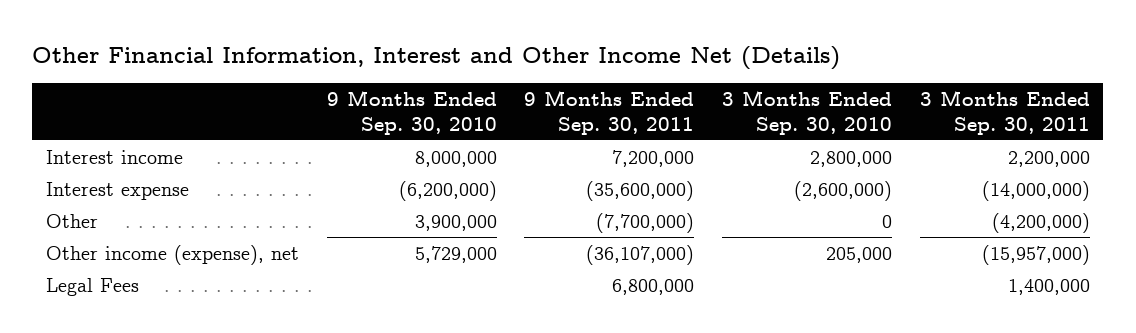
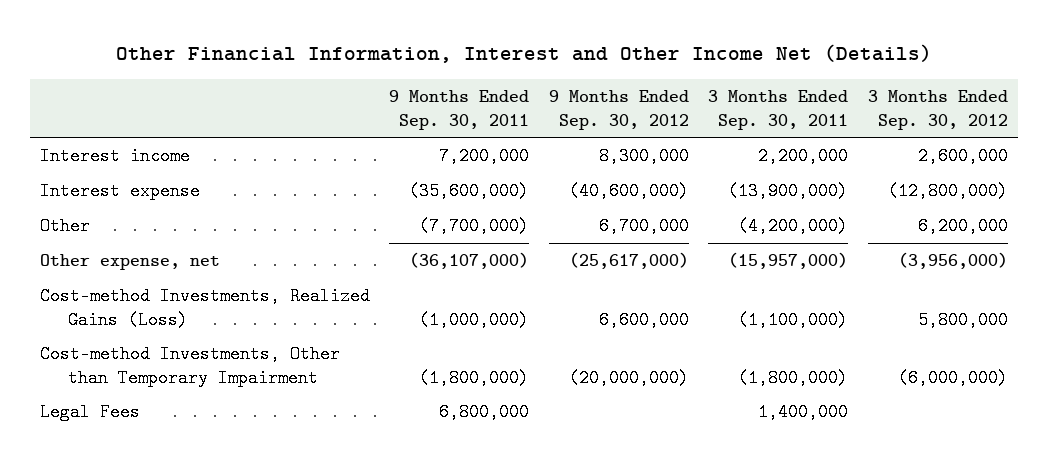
- | 9 Months Ended Sep. 30, 2010 | 9 Months Ended Sep. 30, 2011 | 3 Months Ended Sep. 30, 2010 | 3 Months Ended Sep. 30, 2011
+ | 9 Months Ended Sep. 30, 2011 | 9 Months Ended Sep. 30, 2012 | 3 Months Ended Sep. 30, 2011 | 3 Months Ended Sep. 30, 2012
- Interest expense | (6,200,000) | (35,600,000) | (2,600,000) | (14,000,000)
+ Interest expense | (35,600,000) | (40,600,000) | (13,900,000) | (12,800,000)
- Other income (expense), net | 5,729,000 | (36,107,000) | 205,000 | (15,957,000)
+ Other expense, net | (36,107,000) | (25,617,000) | (15,957,000) | (3,956,000)
+ Cost-method Investments, Realized Gains (Loss) | (1,000,000) | 6,600,000 | (1,100,000) | 5,800,000
+ Cost-method Investments, Other than Temporary Impairment | (1,800,000) | (20,000,000) | (1,800,000) | (6,000,000)

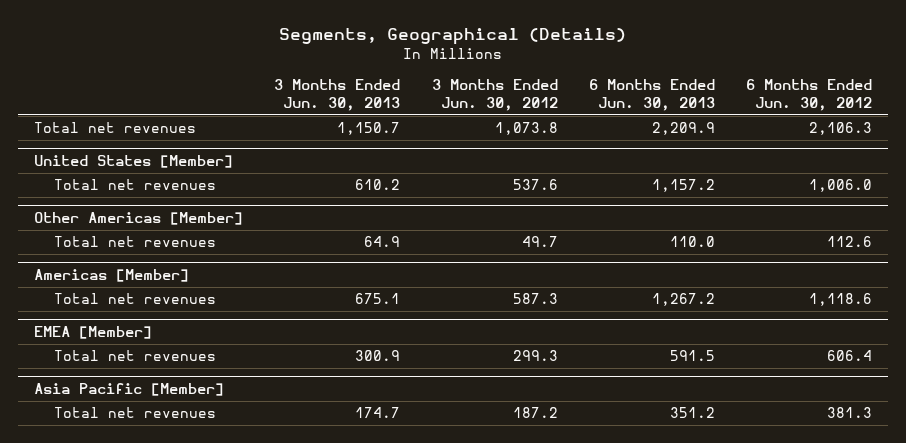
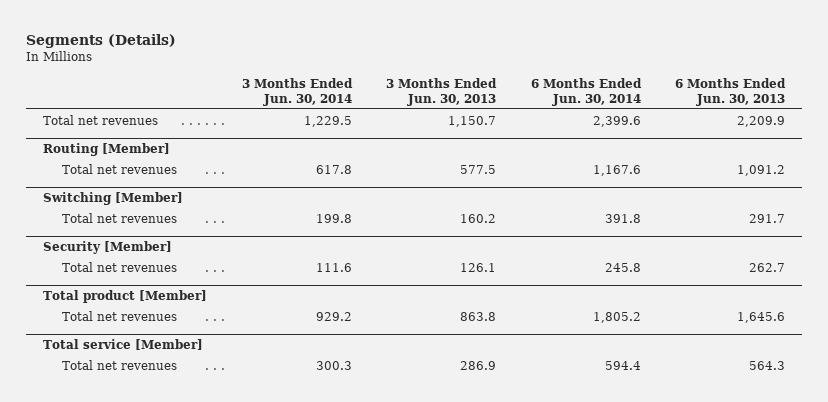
- Segments, Geographical (Details)
+ Segments (Details)
- | 3 Months Ended Jun. 30, 2013 | 3 Months Ended Jun. 30, 2012 | 6 Months Ended Jun. 30, 2013 | 6 Months Ended Jun. 30, 2012
+ | 3 Months Ended Jun. 30, 2014 | 3 Months Ended Jun. 30, 2013 | 6 Months Ended Jun. 30, 2014 | 6 Months Ended Jun. 30, 2013
- United States [Member]
- Total net revenues | 610.2 | 537.6 | 1,157.2 | 1,006.0
- Other Americas [Member]
- Total net revenues | 64.9 | 49.7 | 110.0 | 112.6
- Americas [Member]
- Total net revenues | 675.1 | 587.3 | 1,267.2 | 1,118.6
- EMEA [Member]
- Total net revenues | 300.9 | 299.3 | 591.5 | 606.4
- Asia Pacific [Member]
- Total net revenues | 174.7 | 187.2 | 351.2 | 381.3
+ Routing [Member]
+ Total net revenues | 617.8 | 577.5 | 1,167.6 | 1,091.2
+ Switching [Member]
+ Total net revenues | 199.8 | 160.2 | 391.8 | 291.7
+ Security [Member]
+ Total net revenues | 111.6 | 126.1 | 245.8 | 262.7
+ Total product [Member]
+ Total net revenues | 929.2 | 863.8 | 1,805.2 | 1,645.6
+ Total service [Member]
+ Total net revenues | 300.3 | 286.9 | 594.4 | 564.3

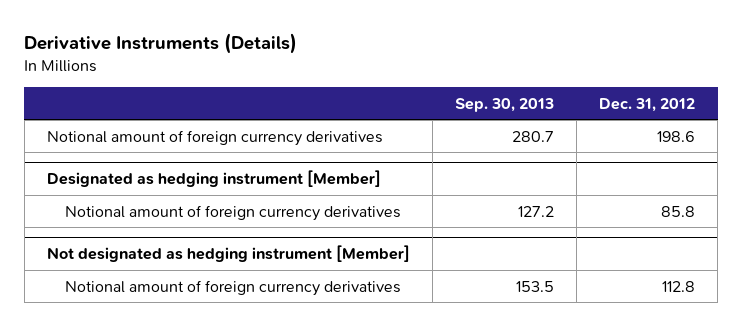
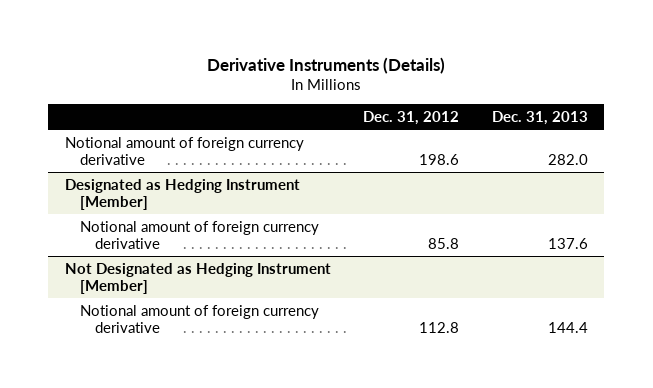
- | Sep. 30, 2013 | Dec. 31, 2012
+ | Dec. 31, 2012 | Dec. 31, 2013
- Notional amount of foreign currency derivatives | 280.7 | 198.6
- Designated as hedging instrument [Member]
- Notional amount of foreign currency derivatives | 127.2 | 85.8
- Not designated as hedging instrument [Member]
- Notional amount of foreign currency derivatives | 153.5 | 112.8
+ Notional amount of foreign currency derivative | 198.6 | 282.0
+ Designated as Hedging Instrument [Member]
+ Notional amount of foreign currency derivative | 85.8 | 137.6
+ Not Designated as Hedging Instrument [Member]
+ Notional amount of foreign currency derivative | 112.8 | 144.4

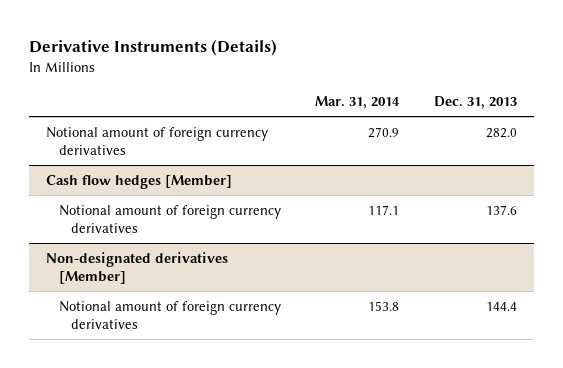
- | Dec. 31, 2012 | Dec. 31, 2013
+ | Mar. 31, 2014 | Dec. 31, 2013
- Notional amount of foreign currency derivative | 198.6 | 282.0
- Designated as Hedging Instrument [Member]
- Notional amount of foreign currency derivative | 85.8 | 137.6
- Not Designated as Hedging Instrument [Member]
- Notional amount of foreign currency derivative | 112.8 | 144.4
+ Notional amount of foreign currency derivatives | 270.9 | 282.0
+ Cash flow hedges [Member]
+ Notional amount of foreign currency derivatives | 117.1 | 137.6
+ Non-designated derivatives [Member]
+ Notional amount of foreign currency derivatives | 153.8 | 144.4

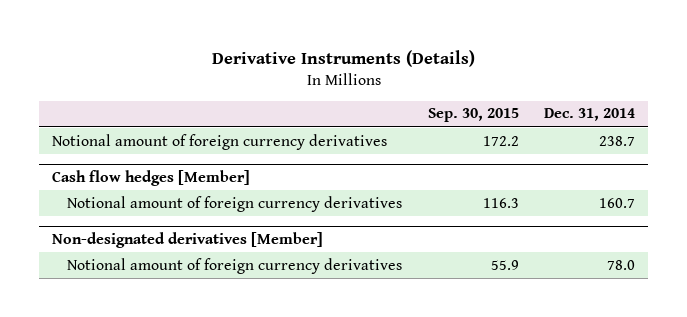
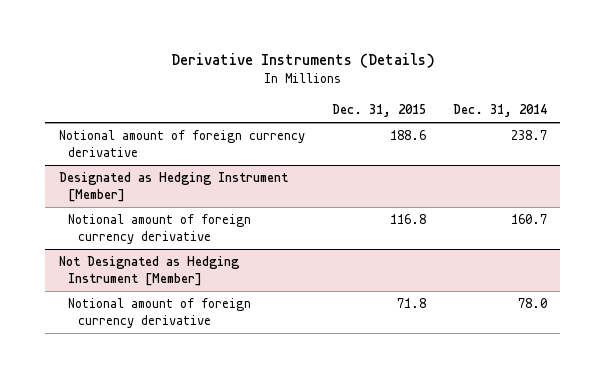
- | Sep. 30, 2015 | Dec. 31, 2014
+ | Dec. 31, 2015 | Dec. 31, 2014
- Notional amount of foreign currency derivatives | 172.2 | 238.7
- Cash flow hedges [Member]
- Notional amount of foreign currency derivatives | 116.3 | 160.7
- Non-designated derivatives [Member]
- Notional amount of foreign currency derivatives | 55.9 | 78.0
+ Notional amount of foreign currency derivative | 188.6 | 238.7
+ Designated as Hedging Instrument [Member]
+ Notional amount of foreign currency derivative | 116.8 | 160.7
+ Not Designated as Hedging Instrument [Member]
+ Notional amount of foreign currency derivative | 71.8 | 78.0

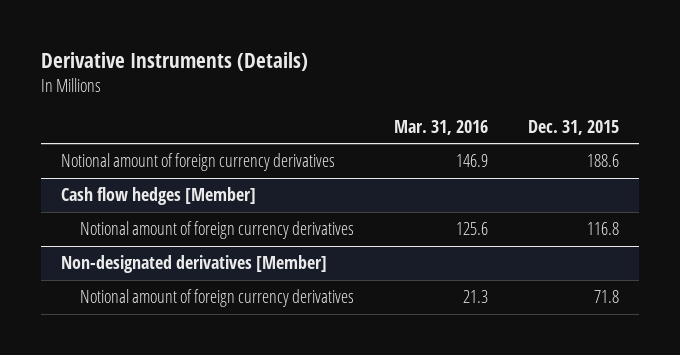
- | Dec. 31, 2015 | Dec. 31, 2014
+ | Mar. 31, 2016 | Dec. 31, 2015
- Notional amount of foreign currency derivative | 188.6 | 238.7
- Designated as Hedging Instrument [Member]
- Notional amount of foreign currency derivative | 116.8 | 160.7
- Not Designated as Hedging Instrument [Member]
- Notional amount of foreign currency derivative | 71.8 | 78.0
+ Notional amount of foreign currency derivatives | 146.9 | 188.6
+ Cash flow hedges [Member]
+ Notional amount of foreign currency derivatives | 125.6 | 116.8
+ Non-designated derivatives [Member]
+ Notional amount of foreign currency derivatives | 21.3 | 71.8

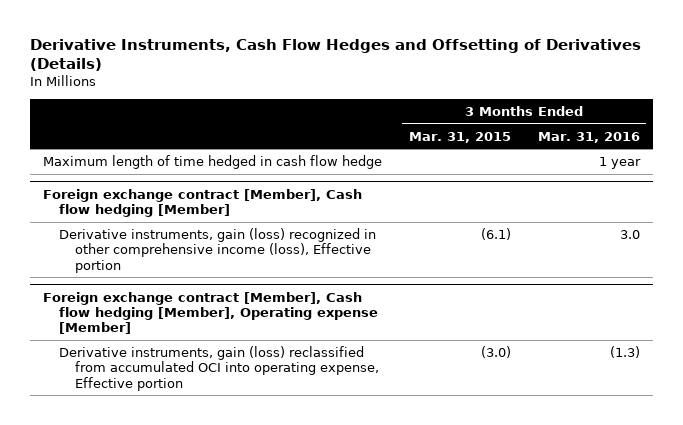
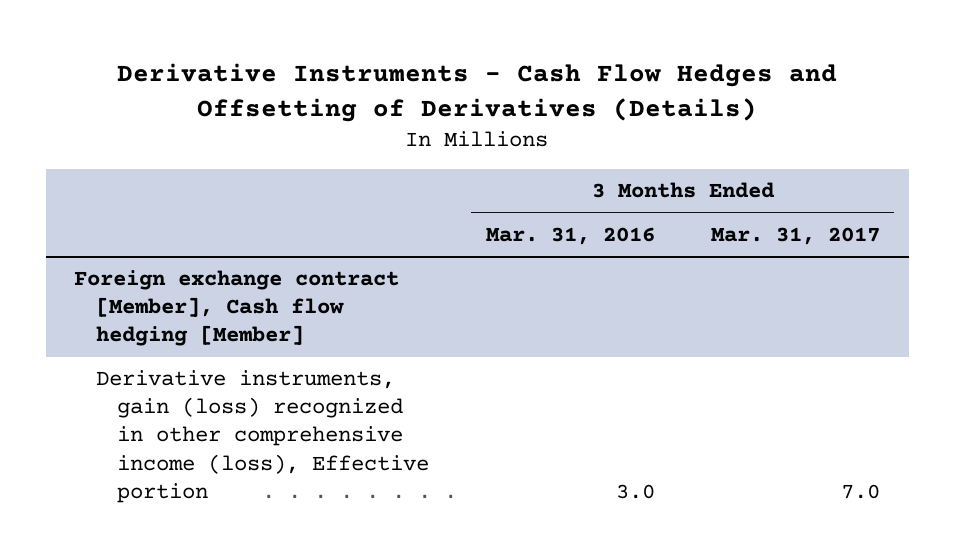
- Derivative Instruments, Cash Flow Hedges and Offsetting of Derivatives (Details)
+ Derivative Instruments - Cash Flow Hedges and Offsetting of Derivatives (Details)
- | 3 Months Ended Mar. 31, 2015 | 3 Months Ended Mar. 31, 2016
+ | 3 Months Ended Mar. 31, 2016 | 3 Months Ended Mar. 31, 2017
- Maximum length of time hedged in cash flow hedge | | 1 year
- Foreign exchange contract [Member], Cash flow hedging [Member], Operating expense [Member]
- Derivative instruments, gain (loss) reclassified from accumulated OCI into operating expense, Effective portion | (3.0) | (1.3)

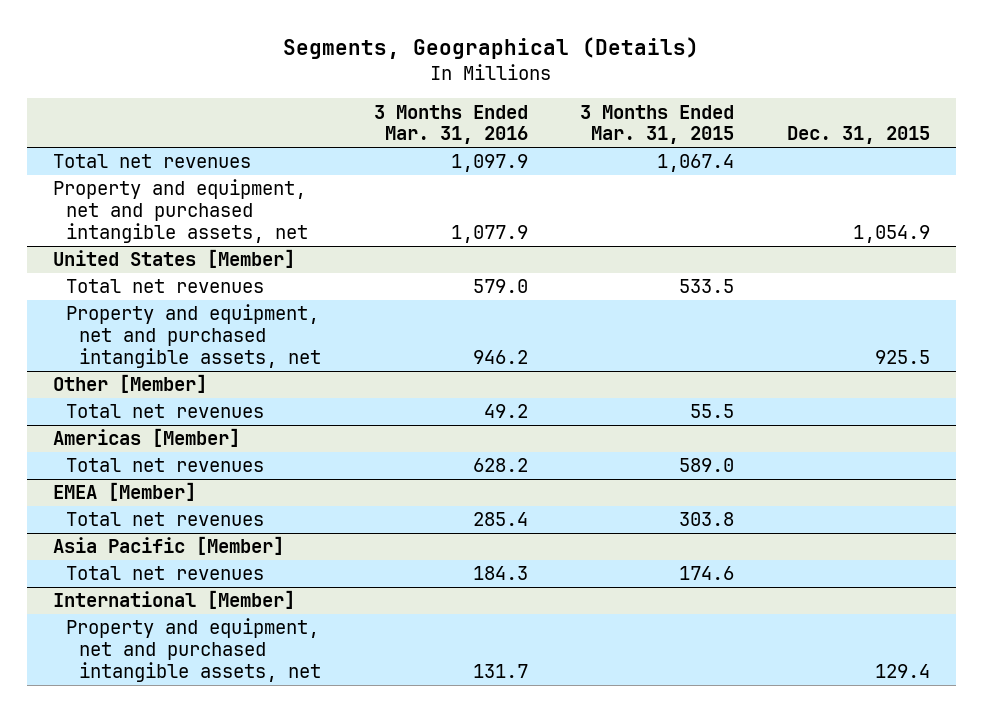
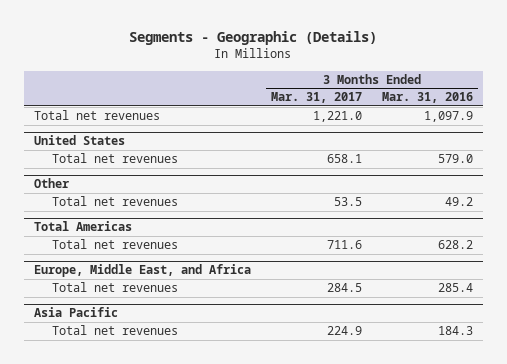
- Segments, Geographical (Details)
+ Segments - Geographic (Details)
- | 3 Months Ended Mar. 31, 2016 | 3 Months Ended Mar. 31, 2015 | Dec. 31, 2015
+ | 3 Months Ended Mar. 31, 2017 | 3 Months Ended Mar. 31, 2016
- Property and equipment, net and purchased intangible assets, net | 1,077.9 | | 1,054.9
- United States [Member]
+ United States
- Property and equipment, net and purchased intangible assets, net | 946.2 | | 925.5
- Other [Member]
+ Other
- Americas [Member]
+ Total Americas
- EMEA [Member]
+ Europe, Middle East, and Africa
- Asia Pacific [Member]
+ Asia Pacific
- International [Member]
- Property and equipment, net and purchased intangible assets, net | 131.7 | | 129.4

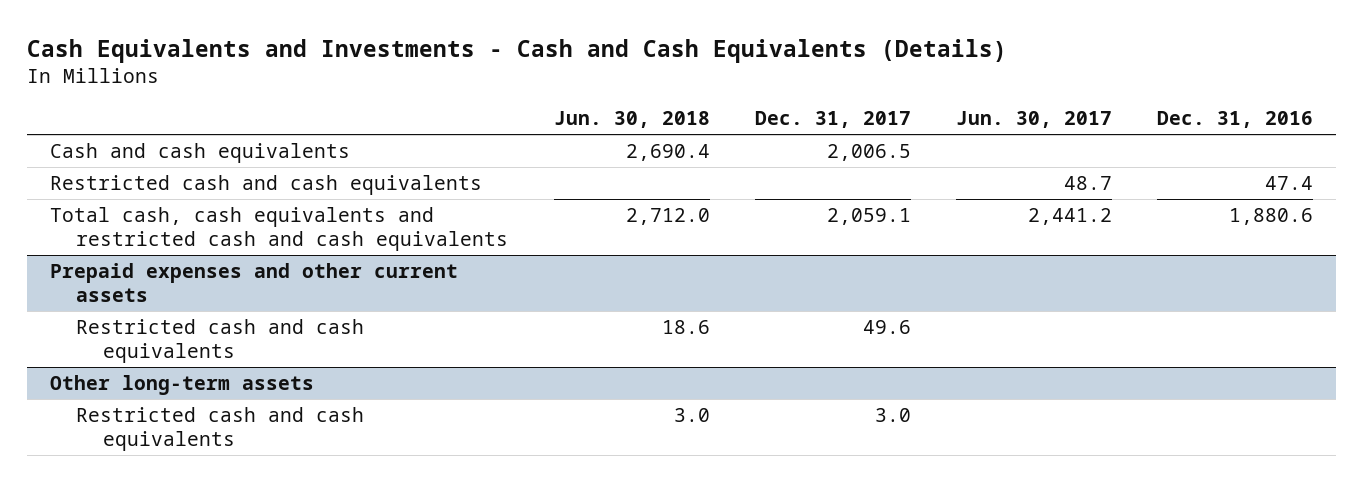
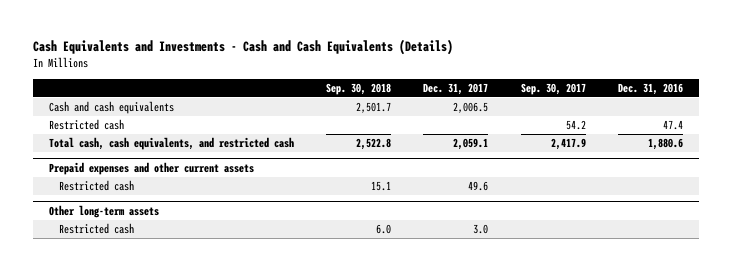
- | Jun. 30, 2018 | Dec. 31, 2017 | Jun. 30, 2017 | Dec. 31, 2016
+ | Sep. 30, 2018 | Dec. 31, 2017 | Sep. 30, 2017 | Dec. 31, 2016
- Restricted cash and cash equivalents | | | 48.7 | 47.4
- Total cash, cash equivalents and restricted cash and cash equivalents | 2,712.0 | 2,059.1 | 2,441.2 | 1,880.6
+ Restricted cash | | | 54.2 | 47.4
+ Total cash, cash equivalents, and restricted cash | 2,522.8 | 2,059.1 | 2,417.9 | 1,880.6
@ Prepaid expenses and other current assets
- Restricted cash and cash equivalents | 18.6 | 49.6 | |
+ Restricted cash | 15.1 | 49.6 | |
@ Other long-term assets
- Restricted cash and cash equivalents | 3.0 | 3.0 | |
+ Restricted cash | 6.0 | 3.0 | |

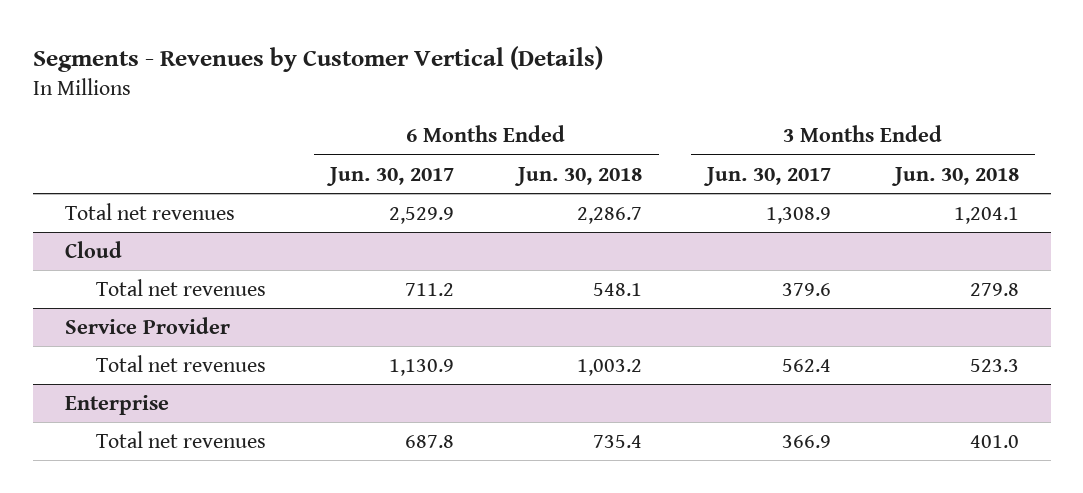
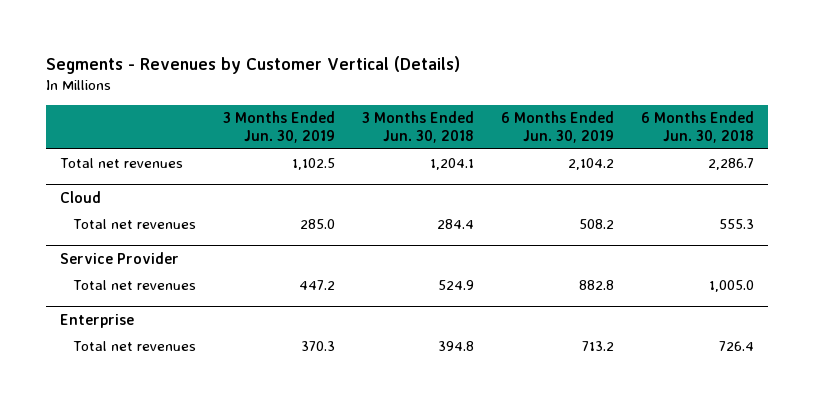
- | 6 Months Ended Jun. 30, 2017 | 6 Months Ended Jun. 30, 2018 | 3 Months Ended Jun. 30, 2017 | 3 Months Ended Jun. 30, 2018
+ | 3 Months Ended Jun. 30, 2019 | 3 Months Ended Jun. 30, 2018 | 6 Months Ended Jun. 30, 2019 | 6 Months Ended Jun. 30, 2018
@ Cloud
- Total net revenues | 711.2 | 548.1 | 379.6 | 279.8
+ Total net revenues | 285.0 | 284.4 | 508.2 | 555.3
@ Service Provider
- Total net revenues | 1,130.9 | 1,003.2 | 562.4 | 523.3
+ Total net revenues | 447.2 | 524.9 | 882.8 | 1,005.0
@ Enterprise
- Total net revenues | 687.8 | 735.4 | 366.9 | 401.0
+ Total net revenues | 370.3 | 394.8 | 713.2 | 726.4

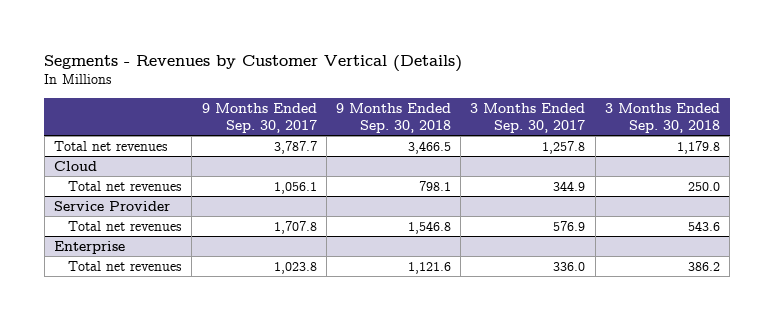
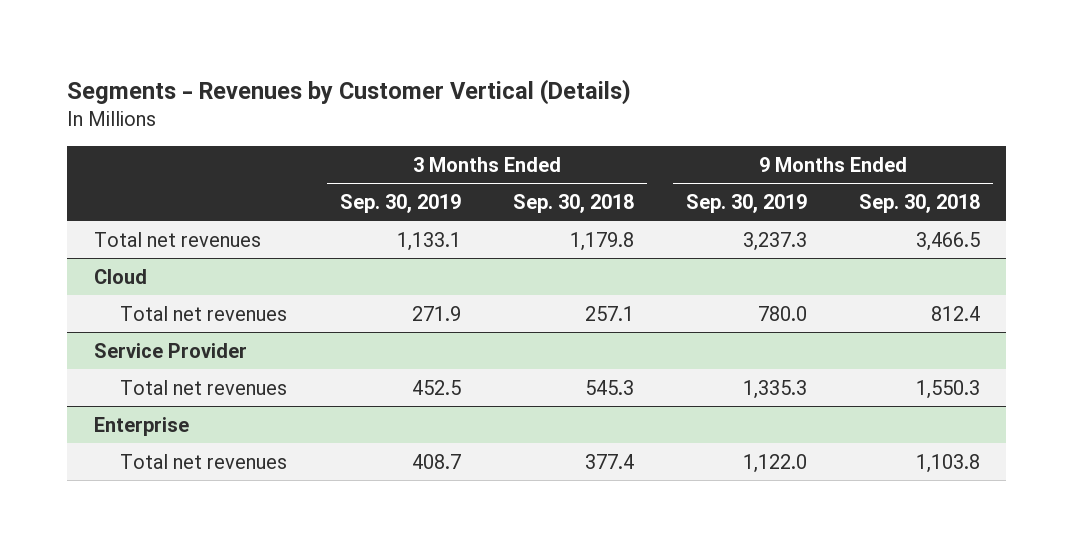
- | 9 Months Ended Sep. 30, 2017 | 9 Months Ended Sep. 30, 2018 | 3 Months Ended Sep. 30, 2017 | 3 Months Ended Sep. 30, 2018
+ | 3 Months Ended Sep. 30, 2019 | 3 Months Ended Sep. 30, 2018 | 9 Months Ended Sep. 30, 2019 | 9 Months Ended Sep. 30, 2018
@ Cloud
- Total net revenues | 1,056.1 | 798.1 | 344.9 | 250.0
+ Total net revenues | 271.9 | 257.1 | 780.0 | 812.4
@ Service Provider
- Total net revenues | 1,707.8 | 1,546.8 | 576.9 | 543.6
+ Total net revenues | 452.5 | 545.3 | 1,335.3 | 1,550.3
@ Enterprise
- Total net revenues | 1,023.8 | 1,121.6 | 336.0 | 386.2
+ Total net revenues | 408.7 | 377.4 | 1,122.0 | 1,103.8

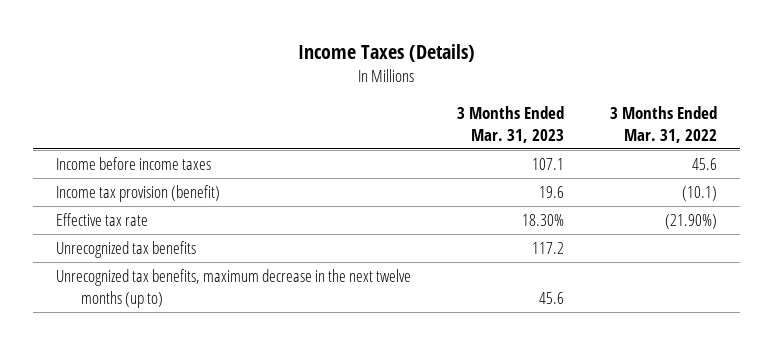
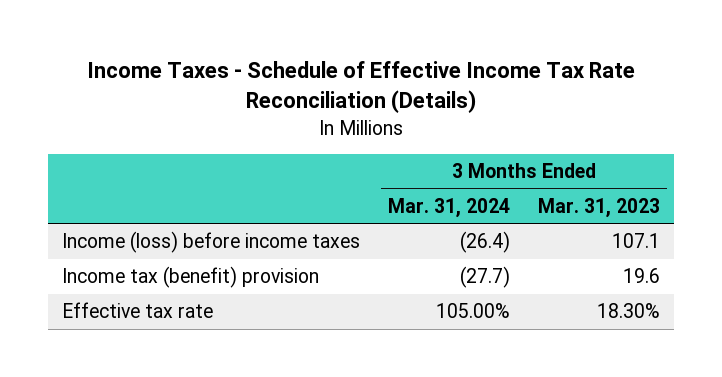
- Income Taxes (Details)
+ Income Taxes - Schedule of Effective Income Tax Rate Reconciliation (Details)
- | 3 Months Ended Mar. 31, 2023 | 3 Months Ended Mar. 31, 2022
+ | 3 Months Ended Mar. 31, 2024 | 3 Months Ended Mar. 31, 2023
- Income before income taxes | 107.1 | 45.6
- Income tax provision (benefit) | 19.6 | (10.1)
+ Income (loss) before income taxes | (26.4) | 107.1
+ Income tax (benefit) provision | (27.7) | 19.6
- Unrecognized tax benefits | 117.2 |
- Unrecognized tax benefits, maximum decrease in the next twelve months (up to) | 45.6 |

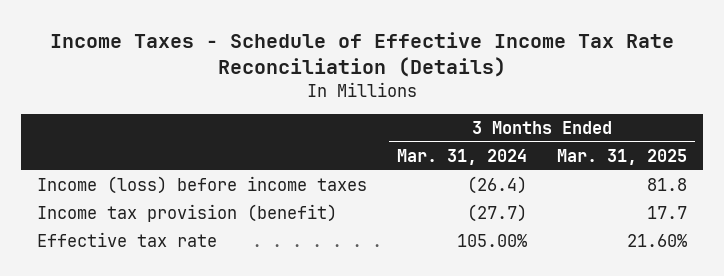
- | 3 Months Ended Mar. 31, 2024 | 3 Months Ended Mar. 31, 2023
+ | 3 Months Ended Mar. 31, 2024 | 3 Months Ended Mar. 31, 2025
- Income tax (benefit) provision | (27.7) | 19.6
+ Income tax provision (benefit) | (27.7) | 17.7

